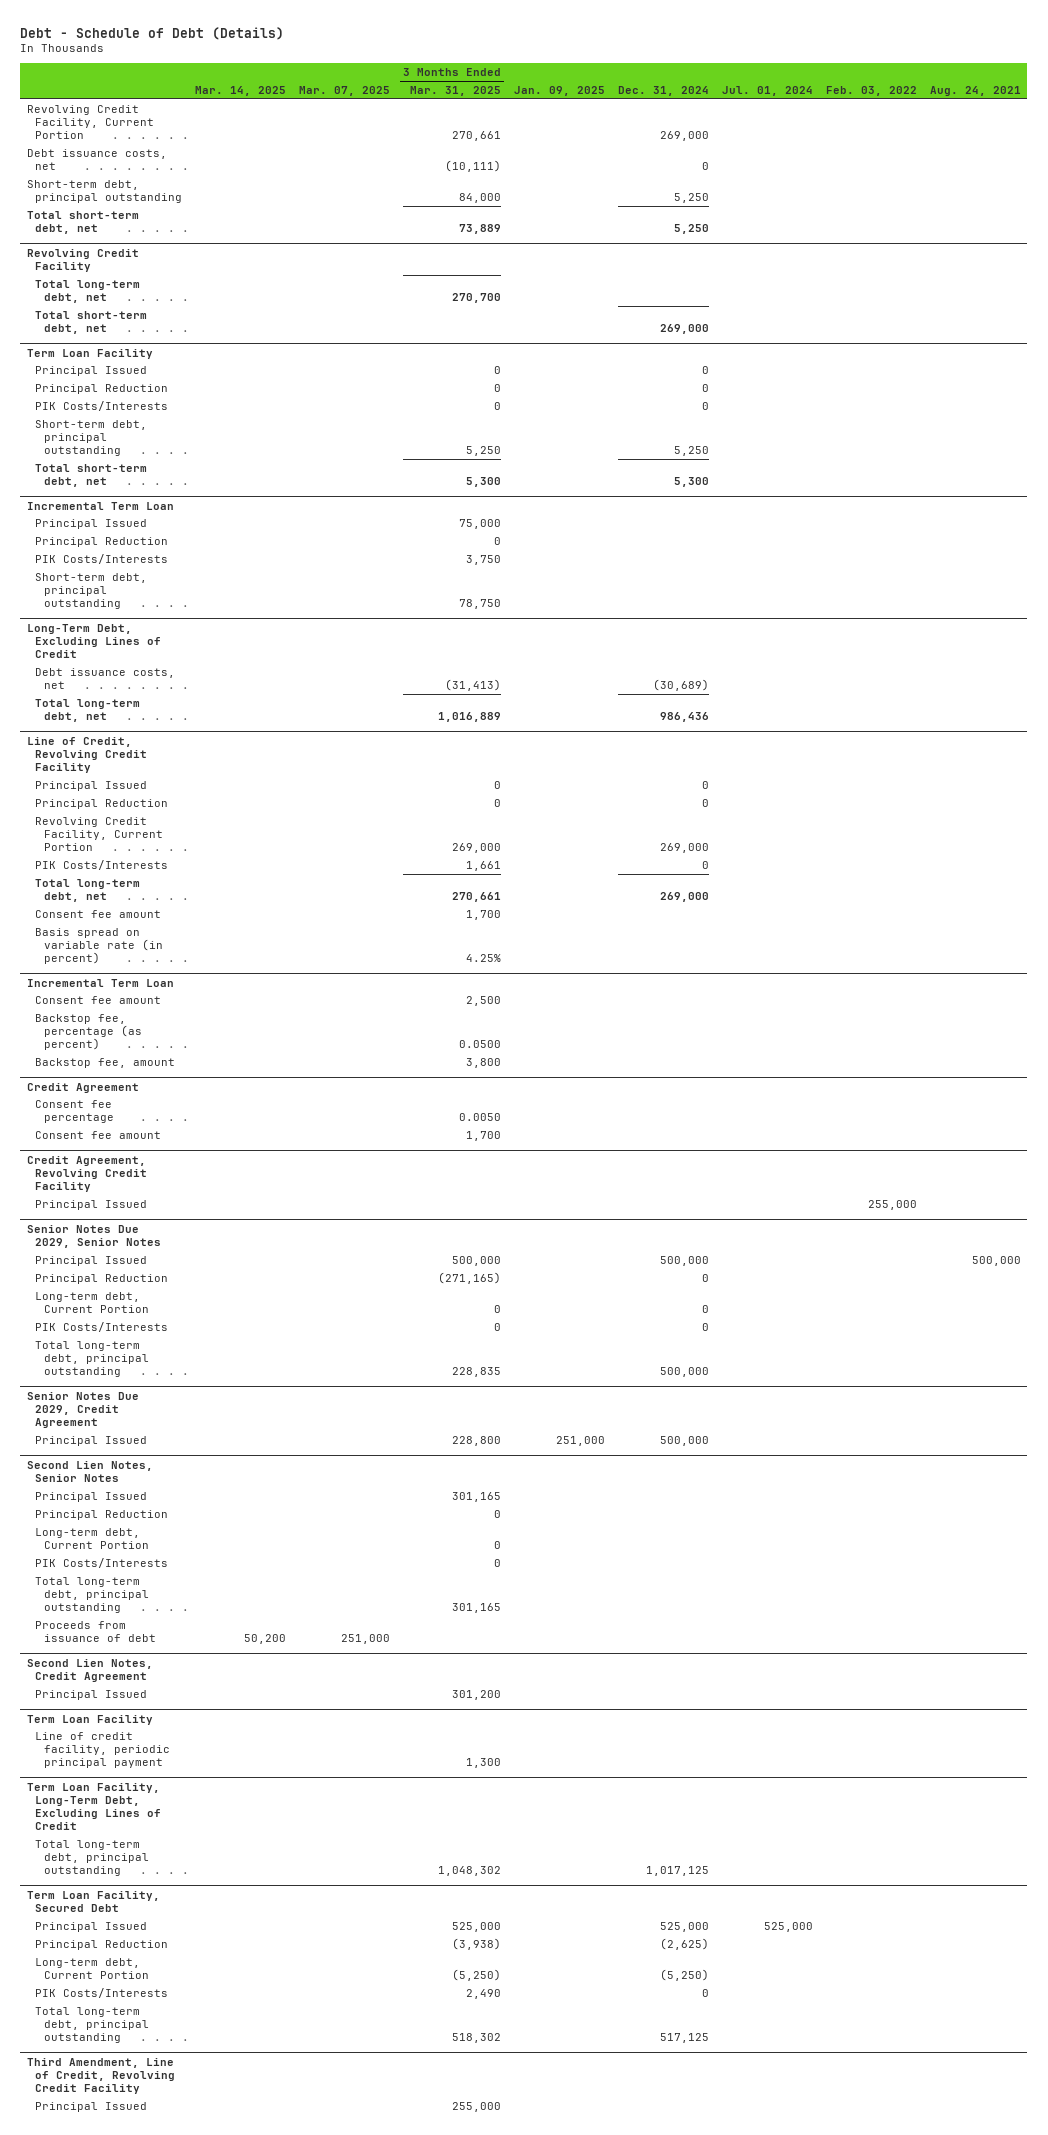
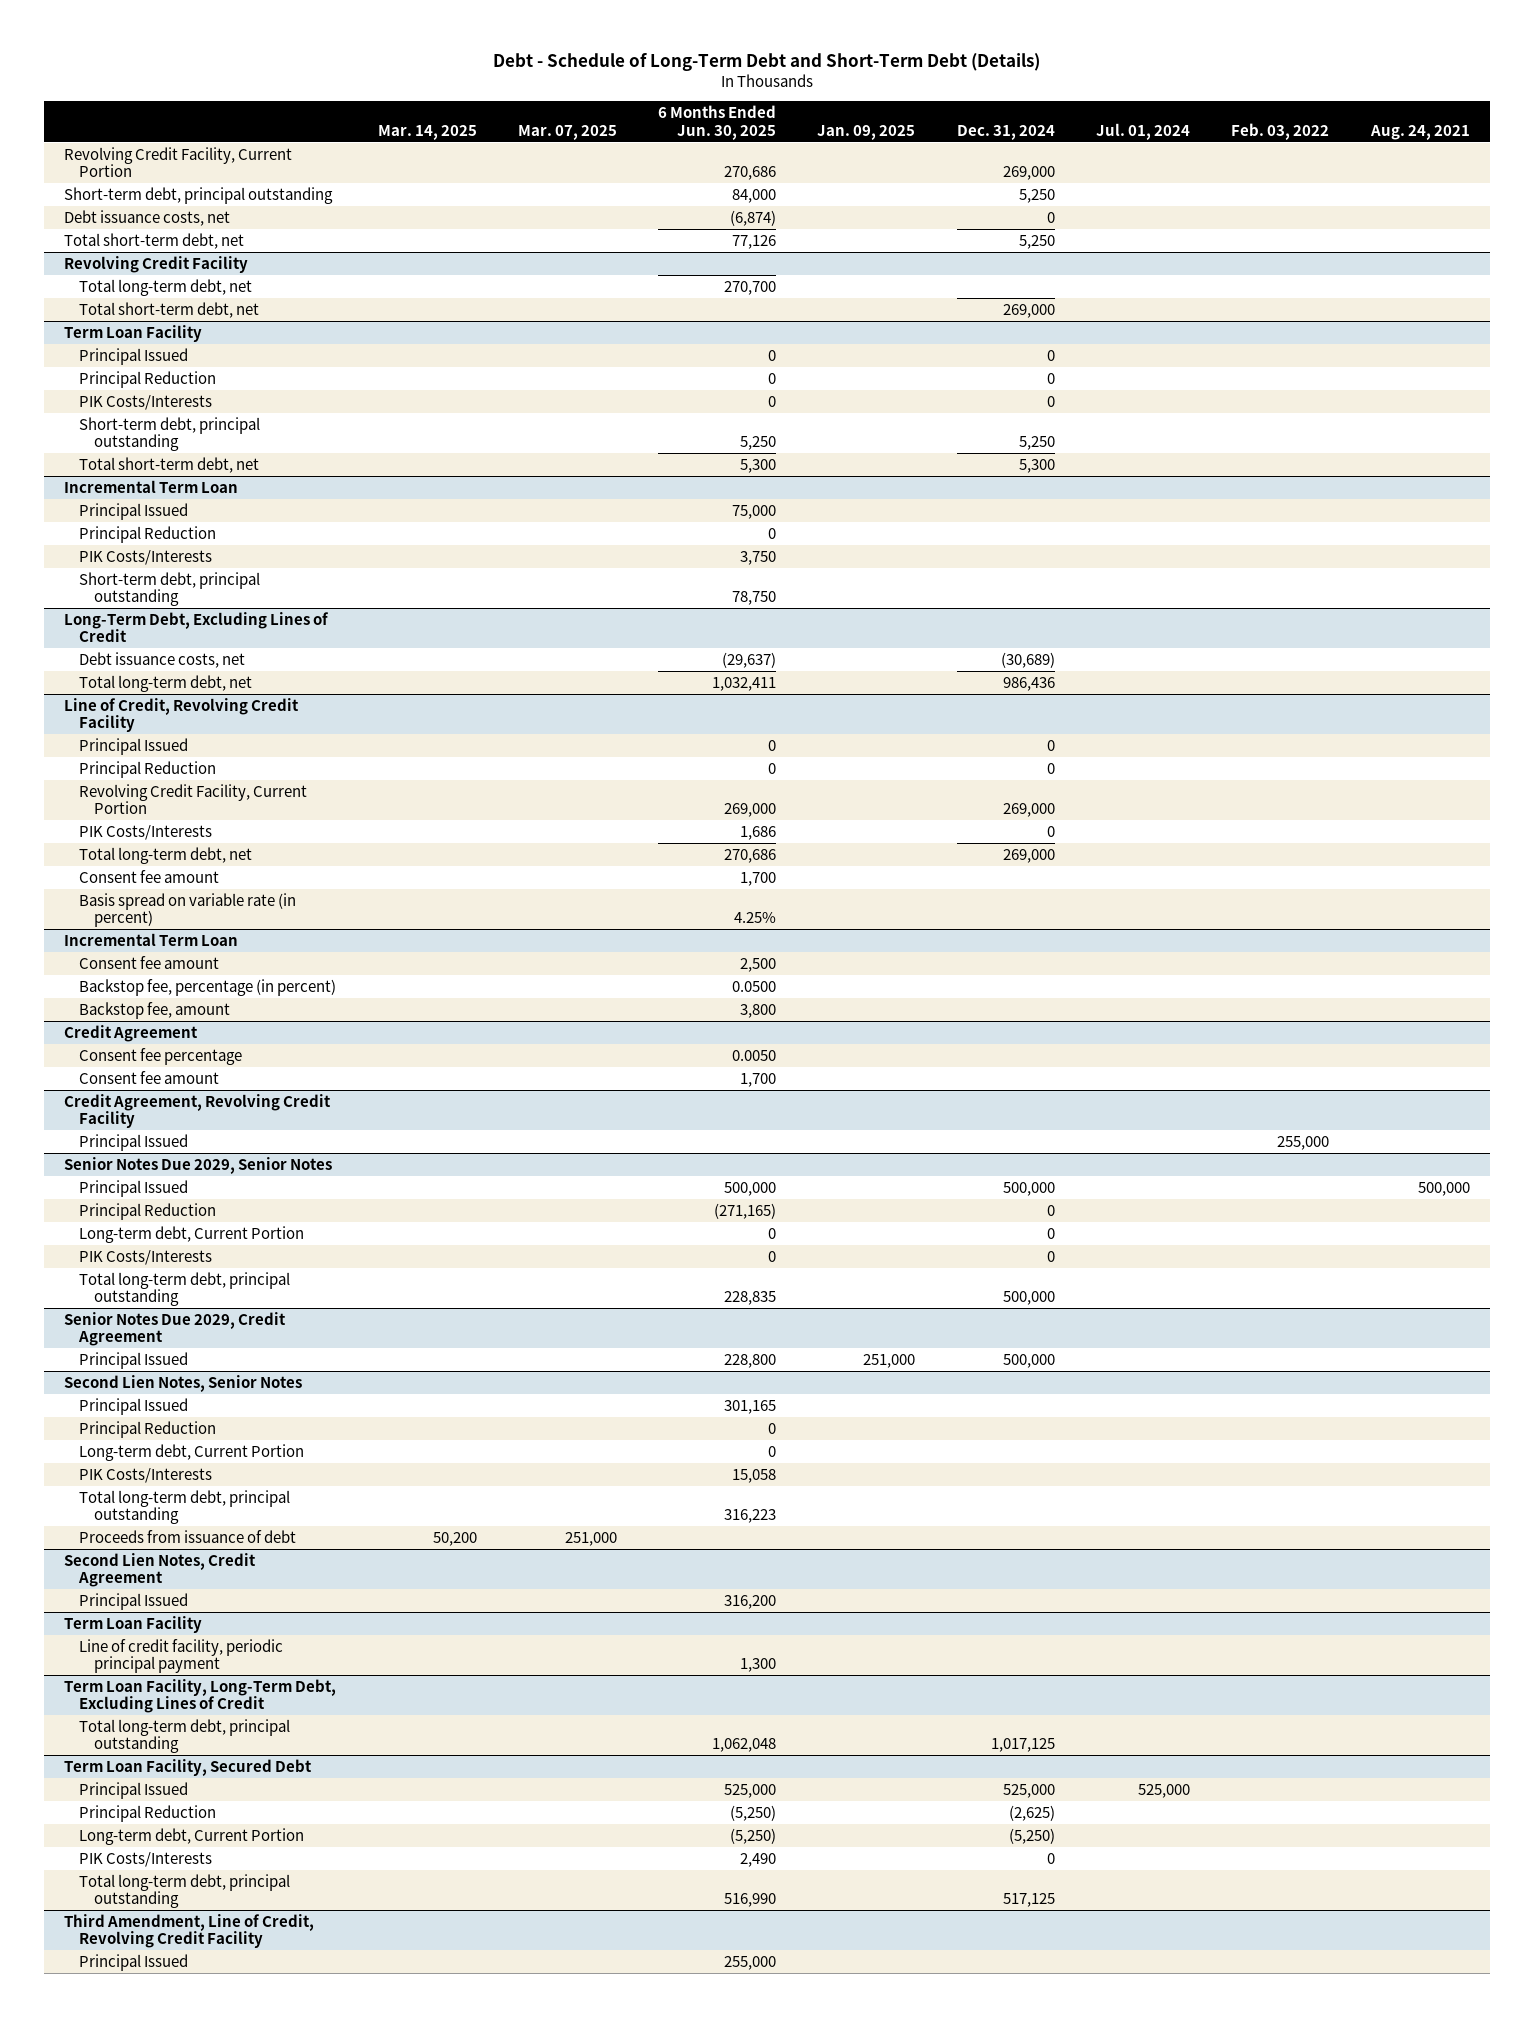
- Debt - Schedule of Debt (Details)
+ Debt - Schedule of Long-Term Debt and Short-Term Debt (Details)
- | Mar. 14, 2025 | Mar. 07, 2025 | 3 Months Ended Mar. 31, 2025 | Jan. 09, 2025 | Dec. 31, 2024 | Jul. 01, 2024 | Feb. 03, 2022 | Aug. 24, 2021
+ | Mar. 14, 2025 | Mar. 07, 2025 | 6 Months Ended Jun. 30, 2025 | Jan. 09, 2025 | Dec. 31, 2024 | Jul. 01, 2024 | Feb. 03, 2022 | Aug. 24, 2021
moved down: Debt issuance costs, net | | | (6,874) | | 0 | | |
@ Incremental Term Loan
- Backstop fee, percentage (as percent) | | | 0.0500 | | | | |
+ Backstop fee, percentage (in percent) | | | 0.0500 | | | | |

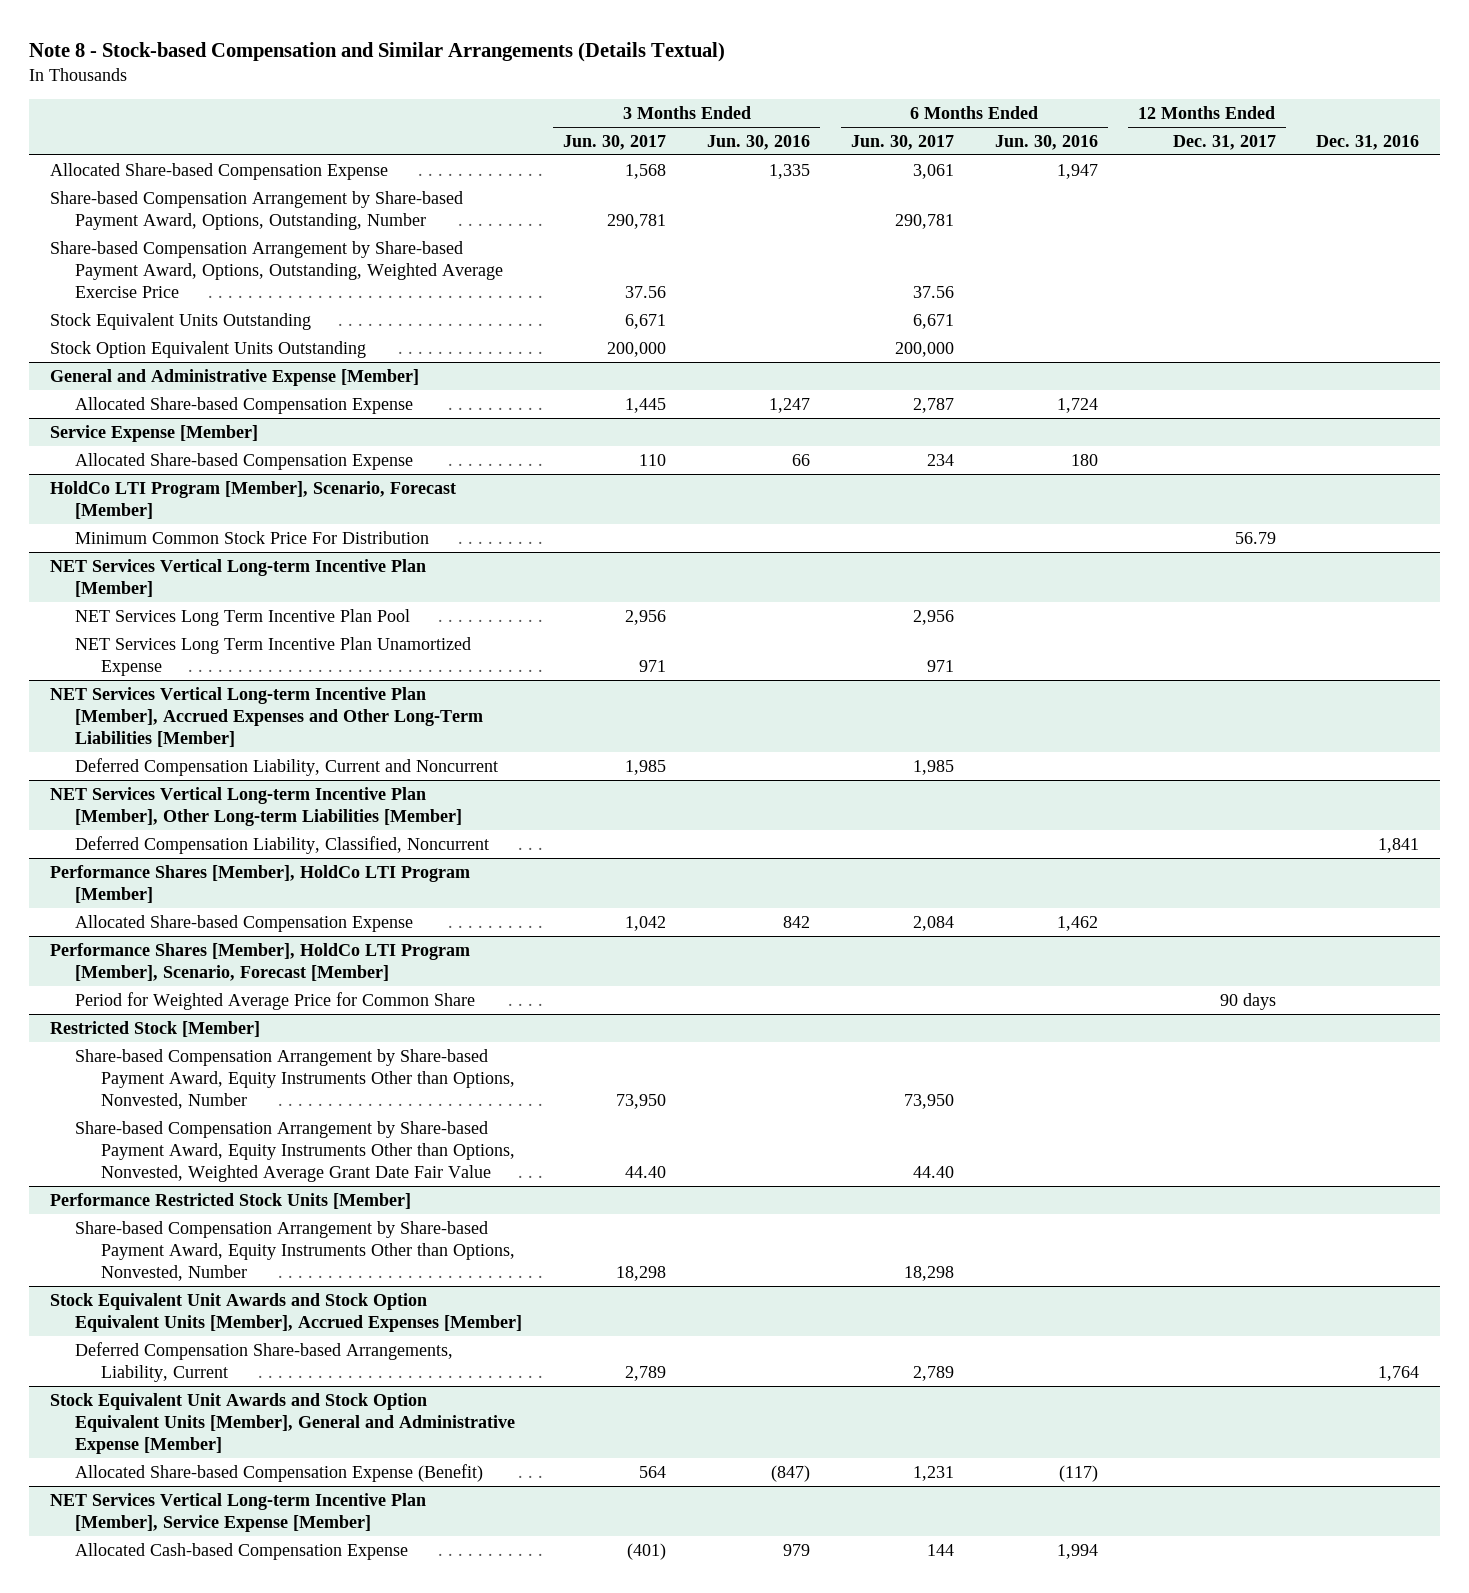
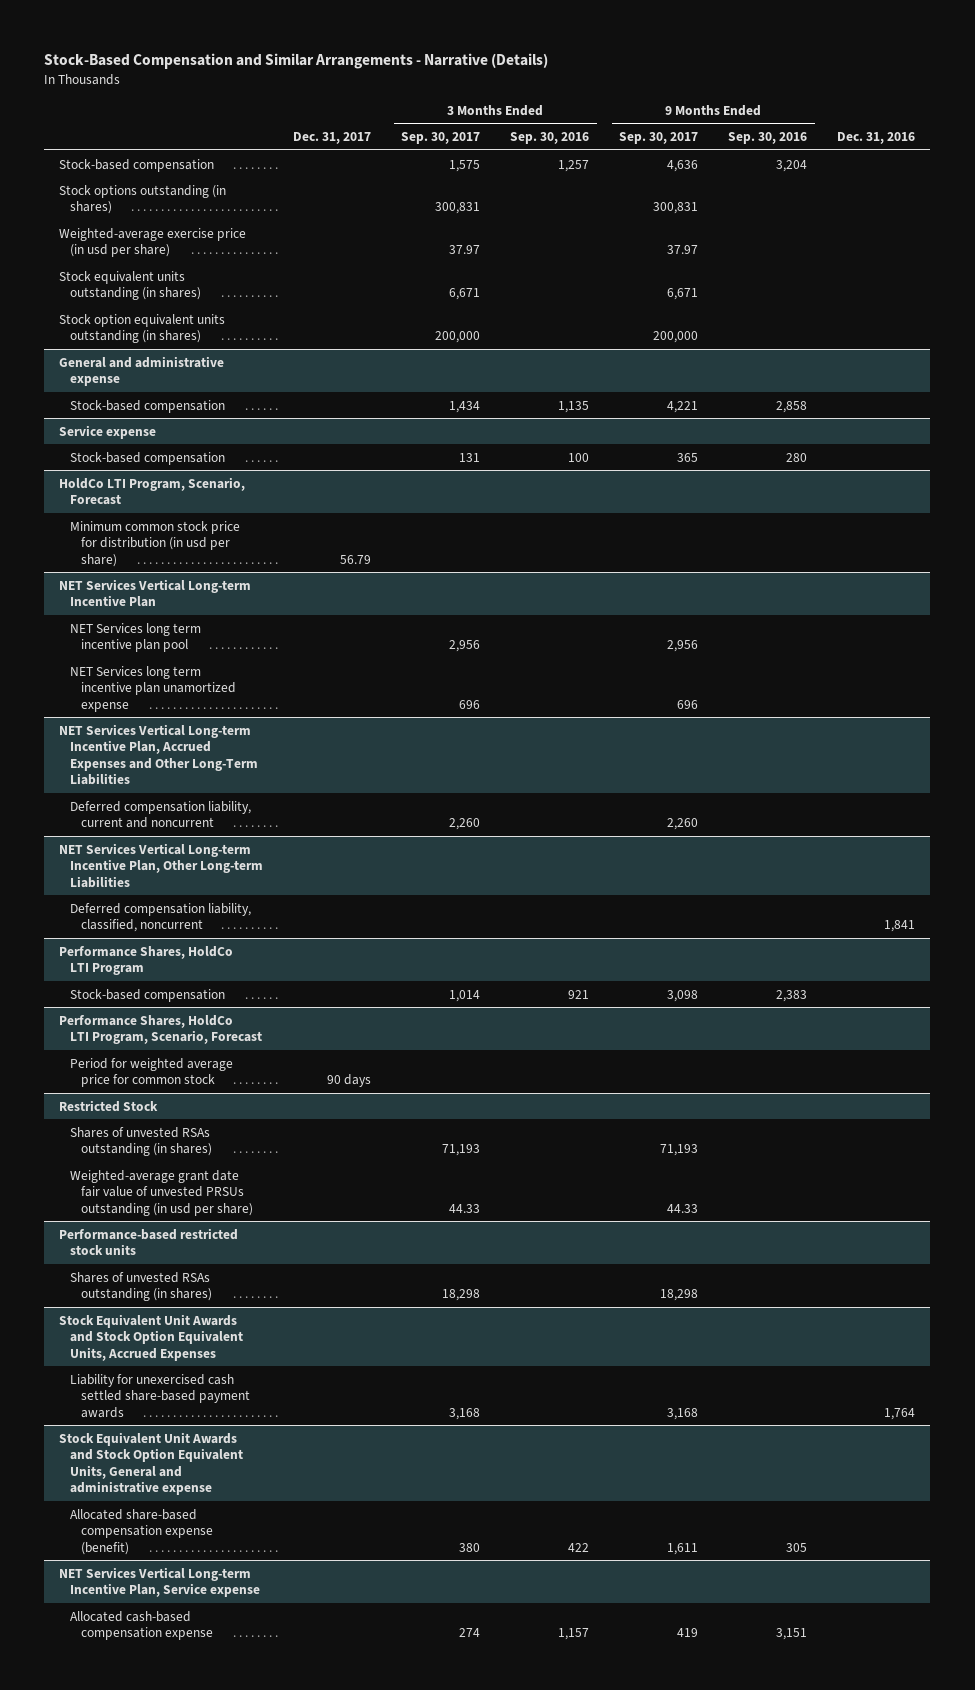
- Note 8 - Stock-based Compensation and Similar Arrangements (Details Textual)
+ Stock-Based Compensation and Similar Arrangements - Narrative (Details)
- | 3 Months Ended Jun. 30, 2017 | 3 Months Ended Jun. 30, 2016 | 6 Months Ended Jun. 30, 2017 | 6 Months Ended Jun. 30, 2016 | 12 Months Ended Dec. 31, 2017 | Dec. 31, 2016
+ | Dec. 31, 2017 | 3 Months Ended Sep. 30, 2017 | 3 Months Ended Sep. 30, 2016 | 9 Months Ended Sep. 30, 2017 | 9 Months Ended Sep. 30, 2016 | Dec. 31, 2016
- Allocated Share-based Compensation Expense | 1,568 | 1,335 | 3,061 | 1,947 | |
- Share-based Compensation Arrangement by Share-based Payment Award, Options, Outstanding, Number | 290,781 | | 290,781 | | |
- Share-based Compensation Arrangement by Share-based Payment Award, Options, Outstanding, Weighted Average Exercise Price | 37.56 | | 37.56 | | |
- Stock Equivalent Units Outstanding | 6,671 | | 6,671 | | |
- Stock Option Equivalent Units Outstanding | 200,000 | | 200,000 | | |
- General and Administrative Expense [Member]
- Allocated Share-based Compensation Expense | 1,445 | 1,247 | 2,787 | 1,724 | |
- Service Expense [Member]
- Allocated Share-based Compensation Expense | 110 | 66 | 234 | 180 | |
- HoldCo LTI Program [Member], Scenario, Forecast [Member]
- Minimum Common Stock Price For Distribution | | | | | 56.79 |
- NET Services Vertical Long-term Incentive Plan [Member]
- NET Services Long Term Incentive Plan Pool | 2,956 | | 2,956 | | |
- NET Services Long Term Incentive Plan Unamortized Expense | 971 | | 971 | | |
- NET Services Vertical Long-term Incentive Plan [Member], Accrued Expenses and Other Long-Term Liabilities [Member]
- Deferred Compensation Liability, Current and Noncurrent | 1,985 | | 1,985 | | |
- NET Services Vertical Long-term Incentive Plan [Member], Other Long-term Liabilities [Member]
- Deferred Compensation Liability, Classified, Noncurrent | | | | | | 1,841
- Performance Shares [Member], HoldCo LTI Program [Member]
- Allocated Share-based Compensation Expense | 1,042 | 842 | 2,084 | 1,462 | |
- Performance Shares [Member], HoldCo LTI Program [Member], Scenario, Forecast [Member]
- Period for Weighted Average Price for Common Share | | | | | 90 days |
- Restricted Stock [Member]
- Share-based Compensation Arrangement by Share-based Payment Award, Equity Instruments Other than Options, Nonvested, Number | 73,950 | | 73,950 | | |
- Share-based Compensation Arrangement by Share-based Payment Award, Equity Instruments Other than Options, Nonvested, Weighted Average Grant Date Fair Value | 44.40 | | 44.40 | | |
- Performance Restricted Stock Units [Member]
- Share-based Compensation Arrangement by Share-based Payment Award, Equity Instruments Other than Options, Nonvested, Number | 18,298 | | 18,298 | | |
- Stock Equivalent Unit Awards and Stock Option Equivalent Units [Member], Accrued Expenses [Member]
- Deferred Compensation Share-based Arrangements, Liability, Current | 2,789 | | 2,789 | | | 1,764
- Stock Equivalent Unit Awards and Stock Option Equivalent Units [Member], General and Administrative Expense [Member]
- Allocated Share-based Compensation Expense (Benefit) | 564 | (847) | 1,231 | (117) | |
- NET Services Vertical Long-term Incentive Plan [Member], Service Expense [Member]
- Allocated Cash-based Compensation Expense | (401) | 979 | 144 | 1,994 | |
+ Stock-based compensation | | 1,575 | 1,257 | 4,636 | 3,204 |
+ Stock options outstanding (in shares) | | 300,831 | | 300,831 | |
+ Weighted-average exercise price (in usd per share) | | 37.97 | | 37.97 | |
+ Stock equivalent units outstanding (in shares) | | 6,671 | | 6,671 | |
+ Stock option equivalent units outstanding (in shares) | | 200,000 | | 200,000 | |
+ General and administrative expense
+ Stock-based compensation | | 1,434 | 1,135 | 4,221 | 2,858 |
+ Service expense
+ Stock-based compensation | | 131 | 100 | 365 | 280 |
+ HoldCo LTI Program, Scenario, Forecast
+ Minimum common stock price for distribution (in usd per share) | 56.79 | | | | |
+ NET Services Vertical Long-term Incentive Plan
+ NET Services long term incentive plan pool | | 2,956 | | 2,956 | |
+ NET Services long term incentive plan unamortized expense | | 696 | | 696 | |
+ NET Services Vertical Long-term Incentive Plan, Accrued Expenses and Other Long-Term Liabilities
+ Deferred compensation liability, current and noncurrent | | 2,260 | | 2,260 | |
+ NET Services Vertical Long-term Incentive Plan, Other Long-term Liabilities
+ Deferred compensation liability, classified, noncurrent | | | | | | 1,841
+ Performance Shares, HoldCo LTI Program
+ Stock-based compensation | | 1,014 | 921 | 3,098 | 2,383 |
+ Performance Shares, HoldCo LTI Program, Scenario, Forecast
+ Period for weighted average price for common stock | 90 days | | | | |
+ Restricted Stock
+ Shares of unvested RSAs outstanding (in shares) | | 71,193 | | 71,193 | |
+ Weighted-average grant date fair value of unvested PRSUs outstanding (in usd per share) | | 44.33 | | 44.33 | |
+ Performance-based restricted stock units
+ Shares of unvested RSAs outstanding (in shares) | | 18,298 | | 18,298 | |
+ Stock Equivalent Unit Awards and Stock Option Equivalent Units, Accrued Expenses
+ Liability for unexercised cash settled share-based payment awards | | 3,168 | | 3,168 | | 1,764
+ Stock Equivalent Unit Awards and Stock Option Equivalent Units, General and administrative expense
+ Allocated share-based compensation expense (benefit) | | 380 | 422 | 1,611 | 305 |
+ NET Services Vertical Long-term Incentive Plan, Service expense
+ Allocated cash-based compensation expense | | 274 | 1,157 | 419 | 3,151 |

